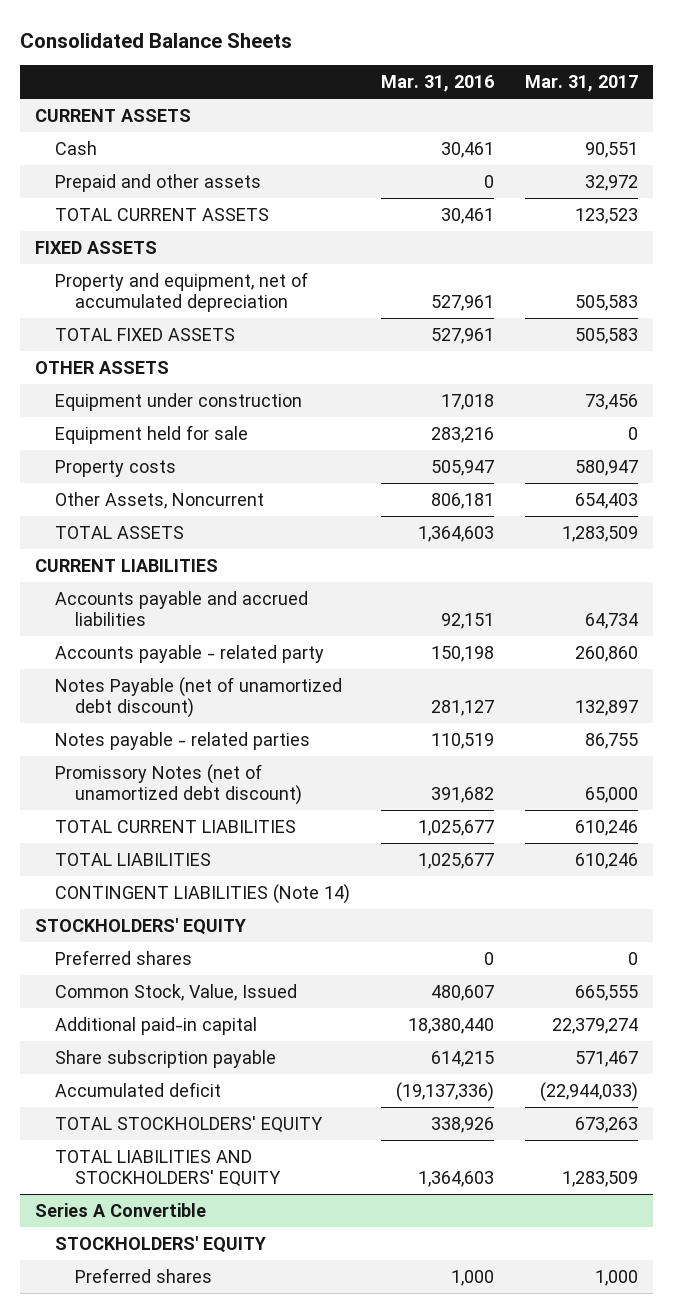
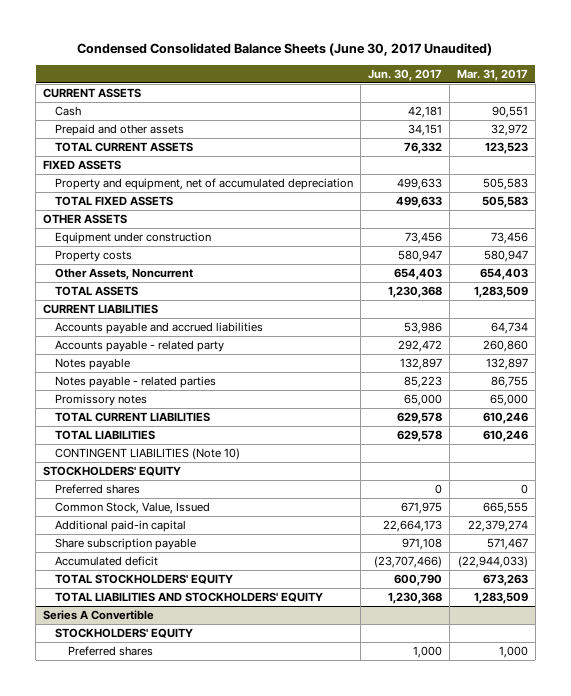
- Consolidated Balance Sheets
+ Condensed Consolidated Balance Sheets (June 30, 2017 Unaudited)
- | Mar. 31, 2016 | Mar. 31, 2017
+ | Jun. 30, 2017 | Mar. 31, 2017
- Equipment held for sale | 283,216 | 0
- Notes Payable (net of unamortized debt discount) | 281,127 | 132,897
+ Notes payable | 132,897 | 132,897
- Promissory Notes (net of unamortized debt discount) | 391,682 | 65,000
+ Promissory notes | 65,000 | 65,000
- CONTINGENT LIABILITIES (Note 14)
+ CONTINGENT LIABILITIES (Note 10)

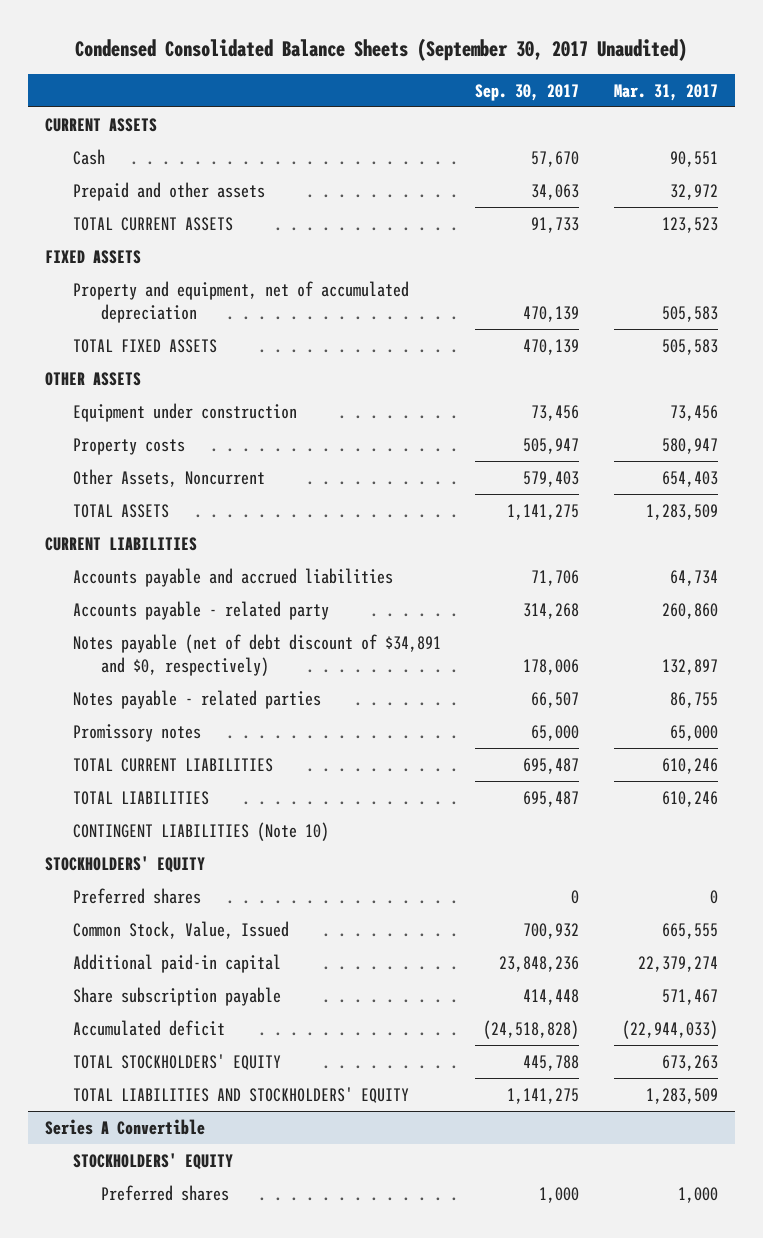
- Condensed Consolidated Balance Sheets (June 30, 2017 Unaudited)
+ Condensed Consolidated Balance Sheets (September 30, 2017 Unaudited)
- | Jun. 30, 2017 | Mar. 31, 2017
+ | Sep. 30, 2017 | Mar. 31, 2017
- Notes payable | 132,897 | 132,897
+ Notes payable (net of debt discount of $34,891 and $0, respectively) | 178,006 | 132,897

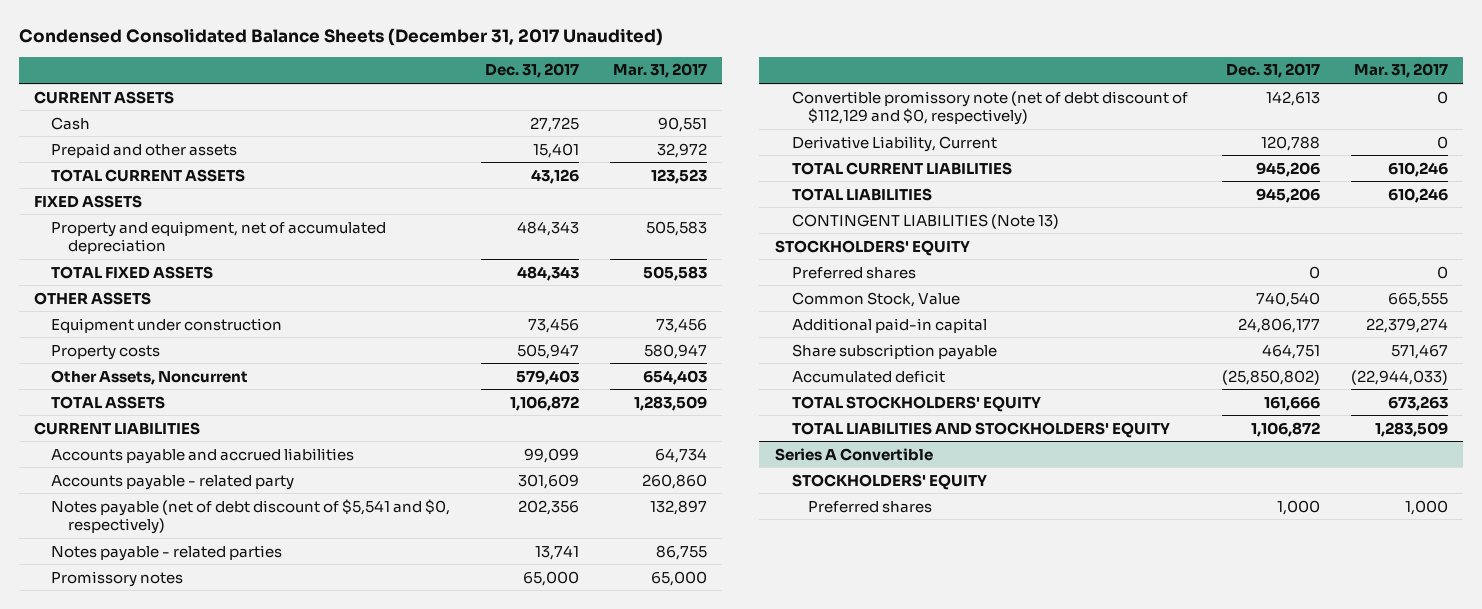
- Condensed Consolidated Balance Sheets (September 30, 2017 Unaudited)
+ Condensed Consolidated Balance Sheets (December 31, 2017 Unaudited)
- | Sep. 30, 2017 | Mar. 31, 2017
+ | Dec. 31, 2017 | Mar. 31, 2017
- Notes payable (net of debt discount of $34,891 and $0, respectively) | 178,006 | 132,897
+ Notes payable (net of debt discount of $5,541 and $0, respectively) | 202,356 | 132,897
+ Convertible promissory note (net of debt discount of $112,129 and $0, respectively) | 142,613 | 0
+ Derivative Liability, Current | 120,788 | 0
- CONTINGENT LIABILITIES (Note 10)
+ CONTINGENT LIABILITIES (Note 13)
- Common Stock, Value, Issued | 700,932 | 665,555
+ Common Stock, Value | 740,540 | 665,555

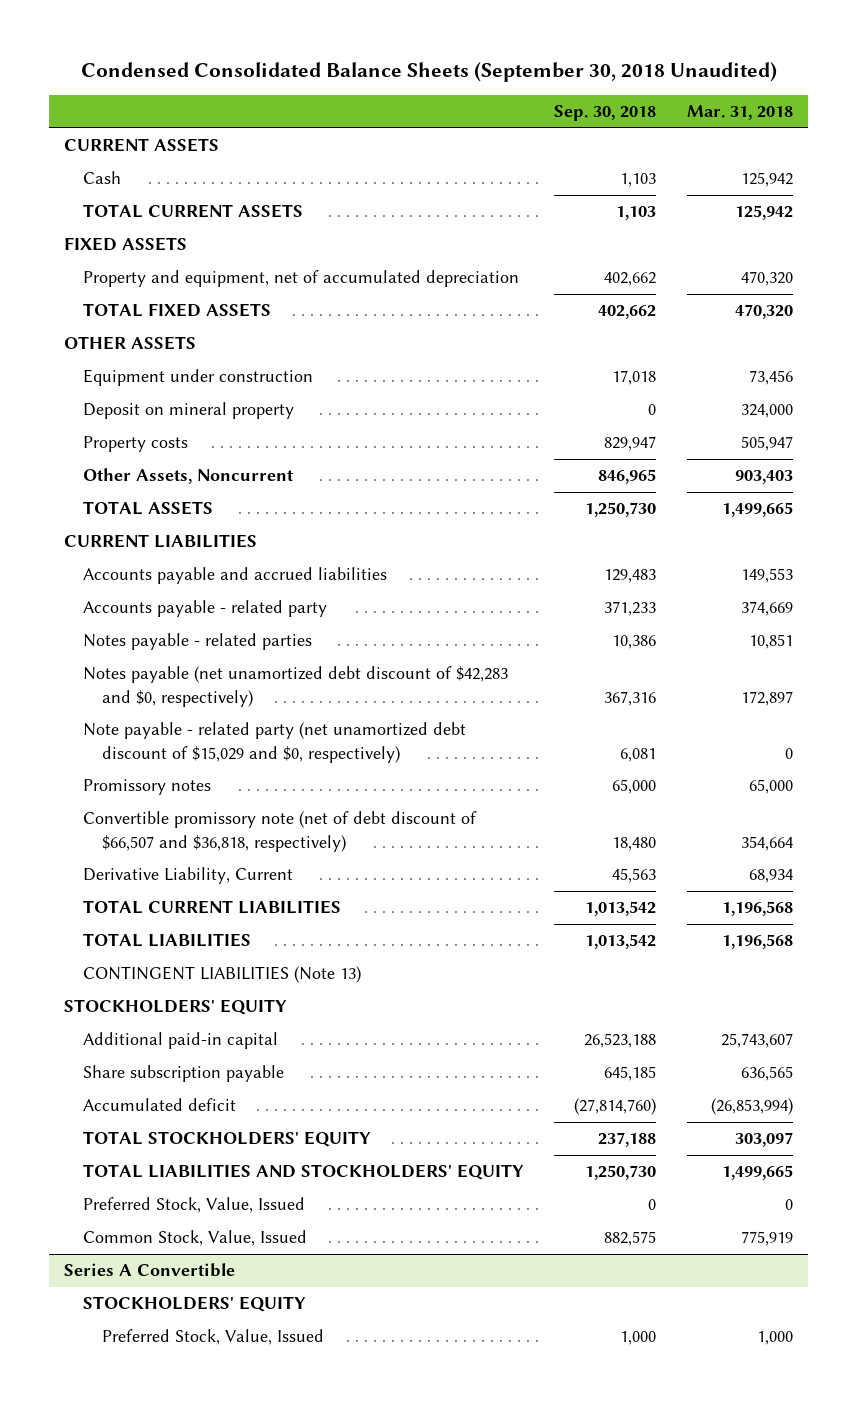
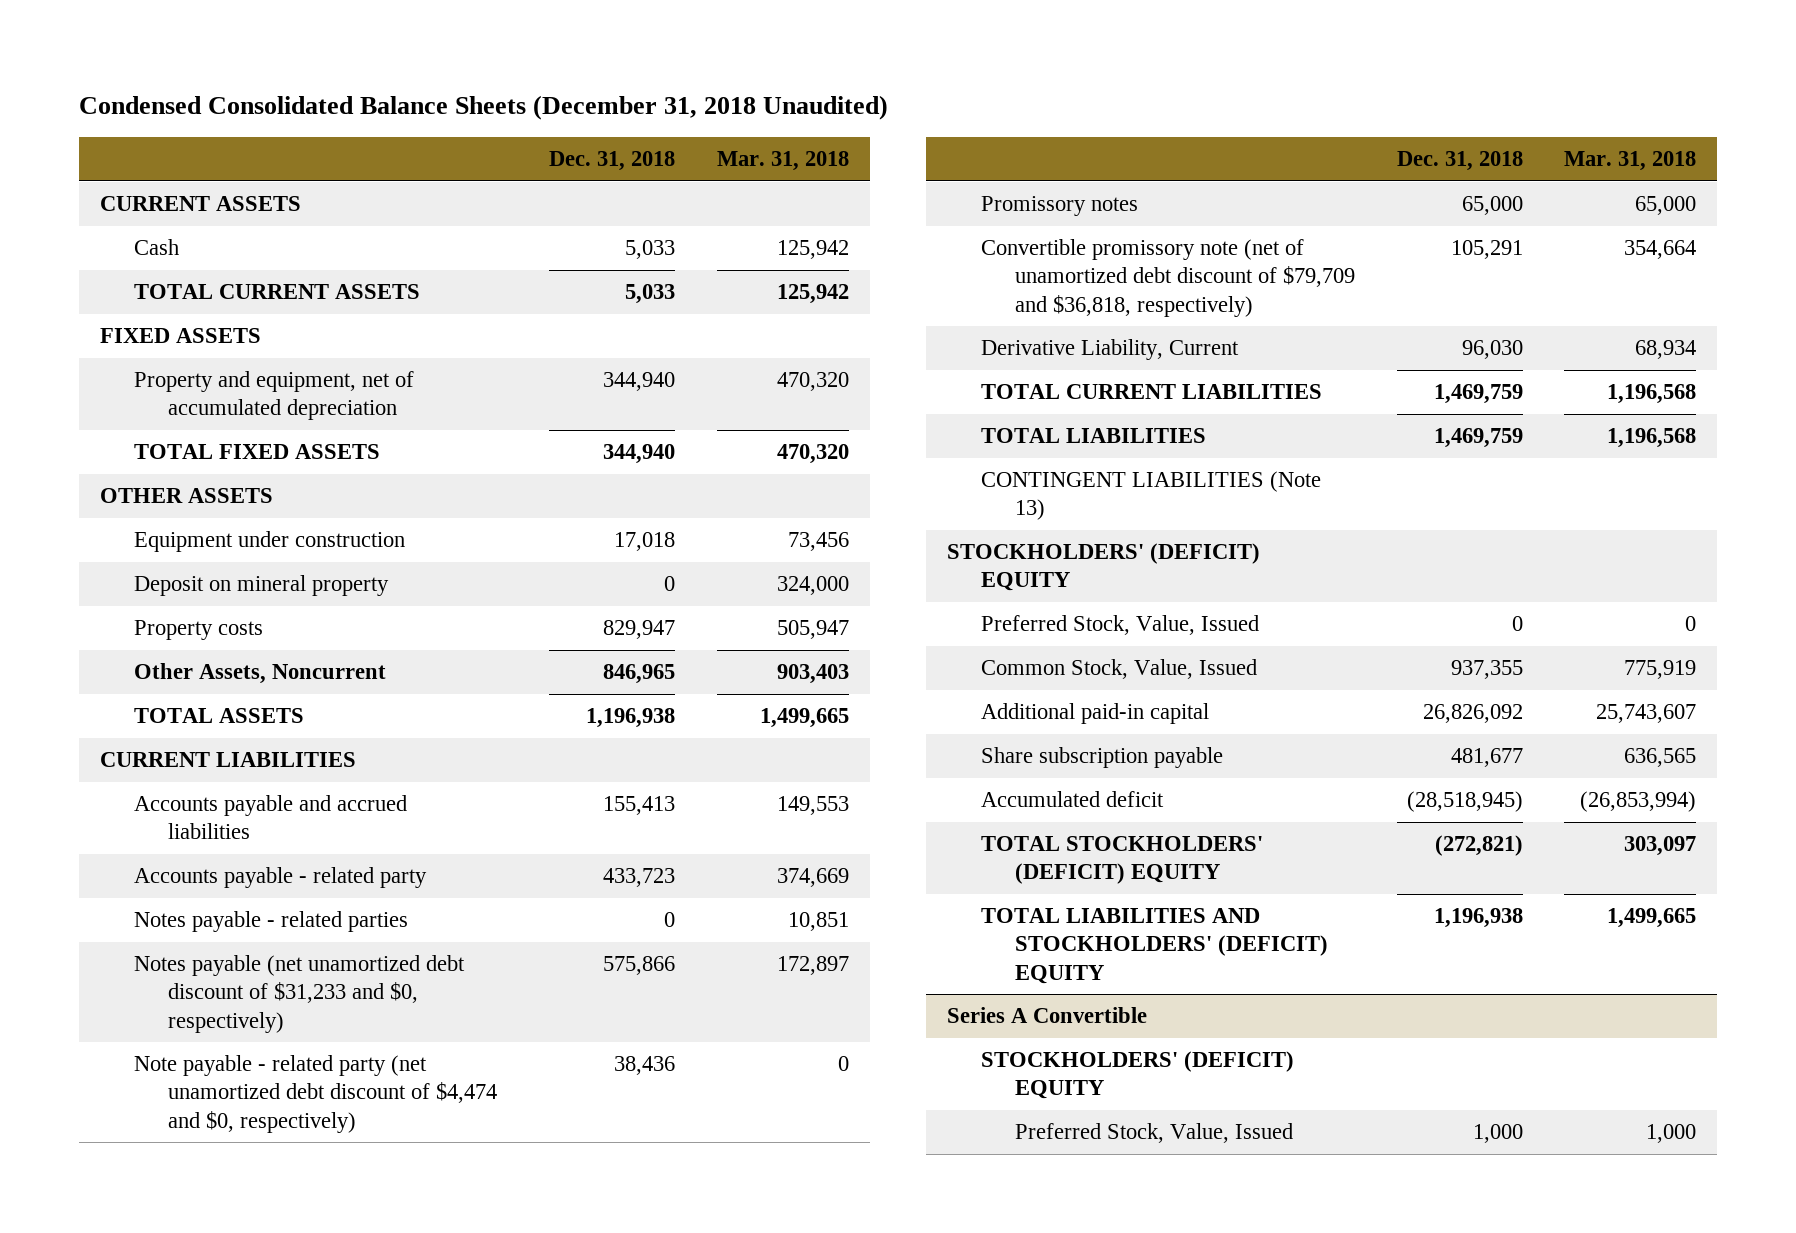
- Condensed Consolidated Balance Sheets (September 30, 2018 Unaudited)
+ Condensed Consolidated Balance Sheets (December 31, 2018 Unaudited)
- | Sep. 30, 2018 | Mar. 31, 2018
+ | Dec. 31, 2018 | Mar. 31, 2018
- Notes payable (net unamortized debt discount of $42,283 and $0, respectively) | 367,316 | 172,897
- Note payable - related party (net unamortized debt discount of $15,029 and $0, respectively) | 6,081 | 0
+ Notes payable (net unamortized debt discount of $31,233 and $0, respectively) | 575,866 | 172,897
+ Note payable - related party (net unamortized debt discount of $4,474 and $0, respectively) | 38,436 | 0
- Convertible promissory note (net of debt discount of $66,507 and $36,818, respectively) | 18,480 | 354,664
+ Convertible promissory note (net of unamortized debt discount of $79,709 and $36,818, respectively) | 105,291 | 354,664
- STOCKHOLDERS' EQUITY
+ STOCKHOLDERS' (DEFICIT) EQUITY
moved up: Preferred Stock, Value, Issued | 0 | 0
moved up: Common Stock, Value, Issued | 937,355 | 775,919
- TOTAL STOCKHOLDERS' EQUITY | 237,188 | 303,097
- TOTAL LIABILITIES AND STOCKHOLDERS' EQUITY | 1,250,730 | 1,499,665
+ TOTAL STOCKHOLDERS' (DEFICIT) EQUITY | (272,821) | 303,097
+ TOTAL LIABILITIES AND STOCKHOLDERS' (DEFICIT) EQUITY | 1,196,938 | 1,499,665
@ Series A Convertible
- STOCKHOLDERS' EQUITY
+ STOCKHOLDERS' (DEFICIT) EQUITY

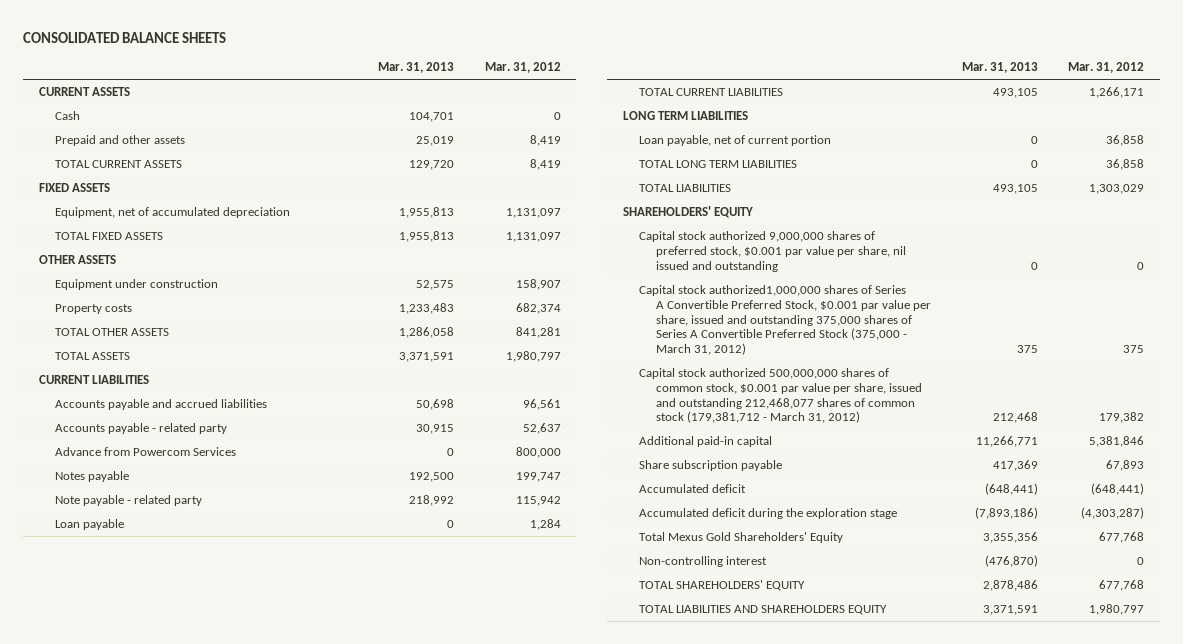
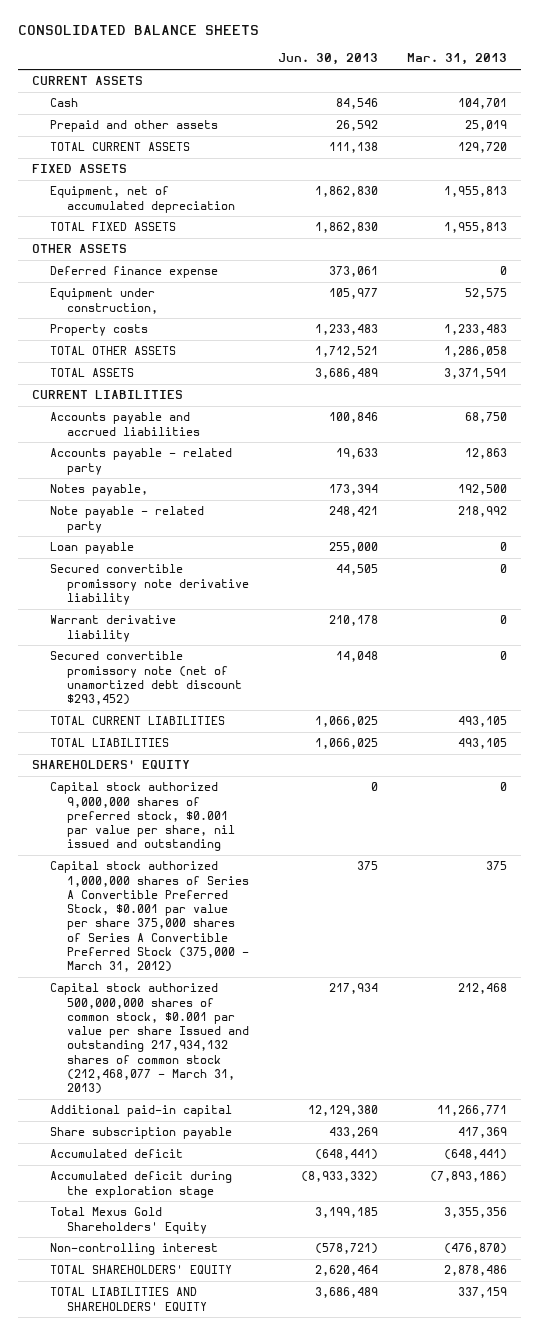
- | Mar. 31, 2013 | Mar. 31, 2012
+ | Jun. 30, 2013 | Mar. 31, 2013
- Equipment under construction | 52,575 | 158,907
+ Deferred finance expense | 373,061 | 0
+ Equipment under construction, | 105,977 | 52,575
- Accounts payable and accrued liabilities | 50,698 | 96,561
- Accounts payable - related party | 30,915 | 52,637
- Advance from Powercom Services | 0 | 800,000
- Notes payable | 192,500 | 199,747
+ Accounts payable and accrued liabilities | 100,846 | 68,750
+ Accounts payable - related party | 19,633 | 12,863
+ Notes payable, | 173,394 | 192,500
+ Secured convertible promissory note derivative liability | 44,505 | 0
+ Warrant derivative liability | 210,178 | 0
+ Secured convertible promissory note (net of unamortized debt discount $293,452) | 14,048 | 0
- LONG TERM LIABILITIES
- Loan payable, net of current portion | 0 | 36,858
- TOTAL LONG TERM LIABILITIES | 0 | 36,858
- Capital stock authorized1,000,000 shares of Series A Convertible Preferred Stock, $0.001 par value per share, issued and outstanding 375,000 shares of Series A Convertible Preferred Stock (375,000 - March 31, 2012) | 375 | 375
- Capital stock authorized 500,000,000 shares of common stock, $0.001 par value per share, issued and outstanding 212,468,077 shares of common stock (179,381,712 - March 31, 2012) | 212,468 | 179,382
+ Capital stock authorized 1,000,000 shares of Series A Convertible Preferred Stock, $0.001 par value per share 375,000 shares of Series A Convertible Preferred Stock (375,000 - March 31, 2012) | 375 | 375
+ Capital stock authorized 500,000,000 shares of common stock, $0.001 par value per share Issued and outstanding 217,934,132 shares of common stock (212,468,077 - March 31, 2013) | 217,934 | 212,468
- TOTAL LIABILITIES AND SHAREHOLDERS EQUITY | 3,371,591 | 1,980,797
+ TOTAL LIABILITIES AND SHAREHOLDERS' EQUITY | 3,686,489 | 337,159

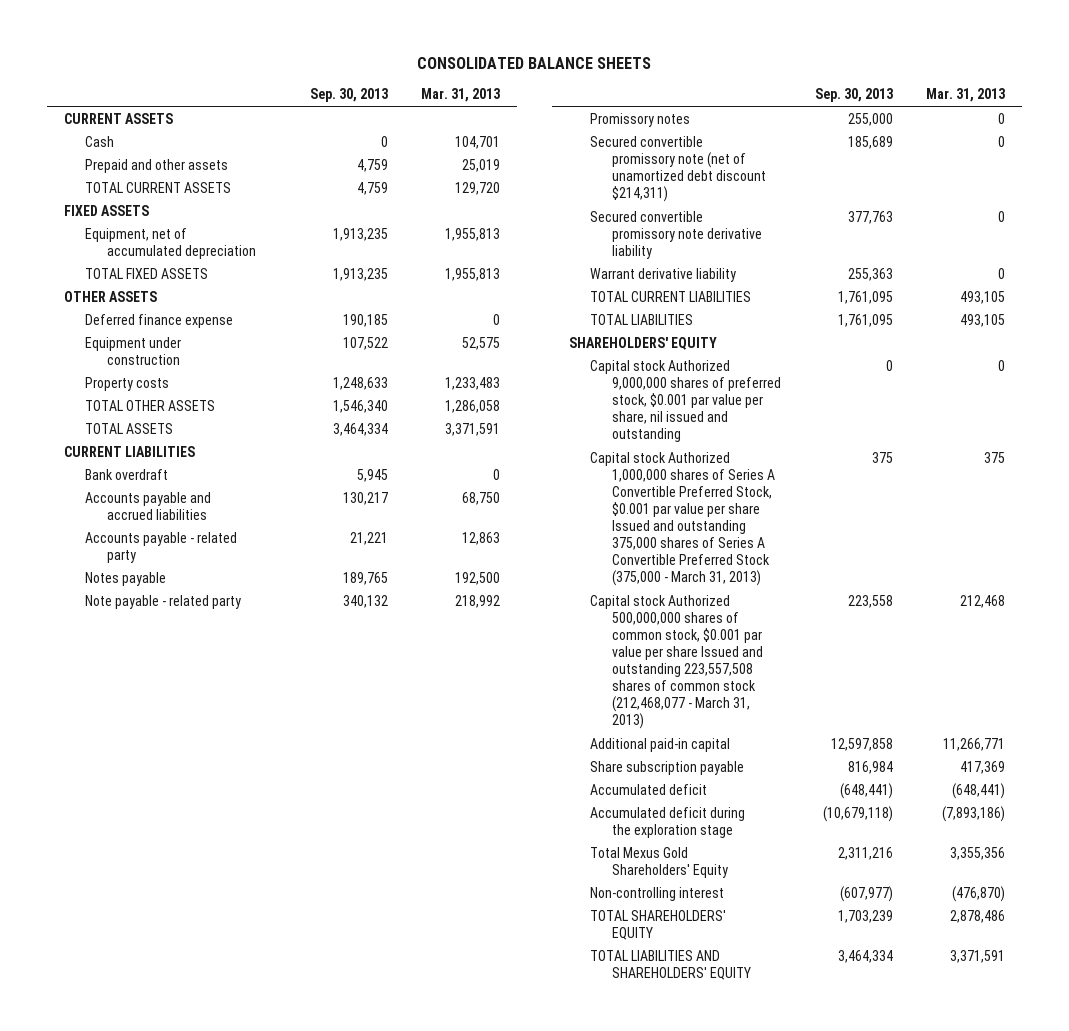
- | Jun. 30, 2013 | Mar. 31, 2013
+ | Sep. 30, 2013 | Mar. 31, 2013
- Equipment under construction, | 105,977 | 52,575
+ Equipment under construction | 107,522 | 52,575
+ Bank overdraft | 5,945 | 0
- Notes payable, | 173,394 | 192,500
+ Notes payable | 189,765 | 192,500
- Loan payable | 255,000 | 0
+ Promissory notes | 255,000 | 0
+ Secured convertible promissory note (net of unamortized debt discount $214,311) | 185,689 | 0
- Secured convertible promissory note (net of unamortized debt discount $293,452) | 14,048 | 0
- Capital stock authorized 9,000,000 shares of preferred stock, $0.001 par value per share, nil issued and outstanding | 0 | 0
- Capital stock authorized 1,000,000 shares of Series A Convertible Preferred Stock, $0.001 par value per share 375,000 shares of Series A Convertible Preferred Stock (375,000 - March 31, 2012) | 375 | 375
- Capital stock authorized 500,000,000 shares of common stock, $0.001 par value per share Issued and outstanding 217,934,132 shares of common stock (212,468,077 - March 31, 2013) | 217,934 | 212,468
+ Capital stock Authorized 9,000,000 shares of preferred stock, $0.001 par value per share, nil issued and outstanding | 0 | 0
+ Capital stock Authorized 1,000,000 shares of Series A Convertible Preferred Stock, $0.001 par value per share Issued and outstanding 375,000 shares of Series A Convertible Preferred Stock (375,000 - March 31, 2013) | 375 | 375
+ Capital stock Authorized 500,000,000 shares of common stock, $0.001 par value per share Issued and outstanding 223,557,508 shares of common stock (212,468,077 - March 31, 2013) | 223,558 | 212,468
- TOTAL LIABILITIES AND SHAREHOLDERS' EQUITY | 3,686,489 | 337,159
+ TOTAL LIABILITIES AND SHAREHOLDERS' EQUITY | 3,464,334 | 3,371,591

